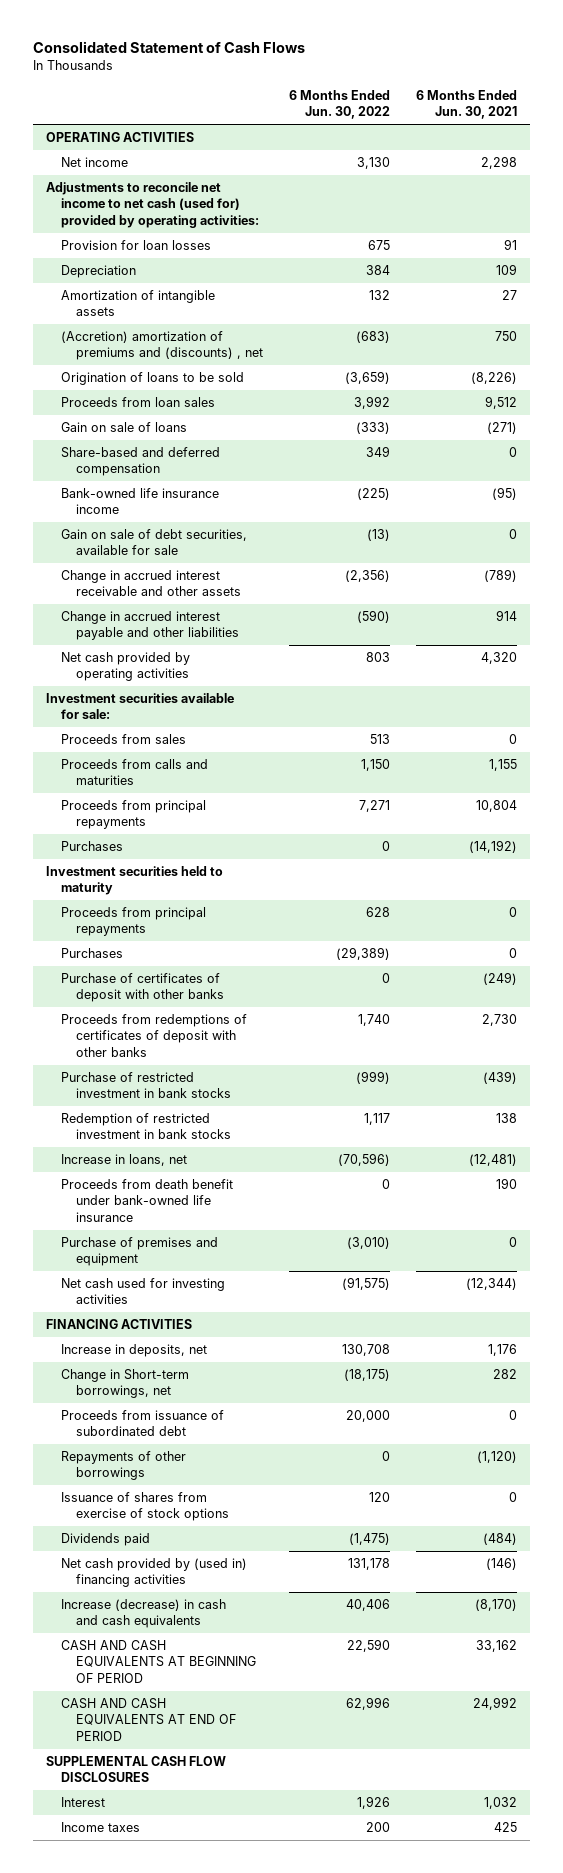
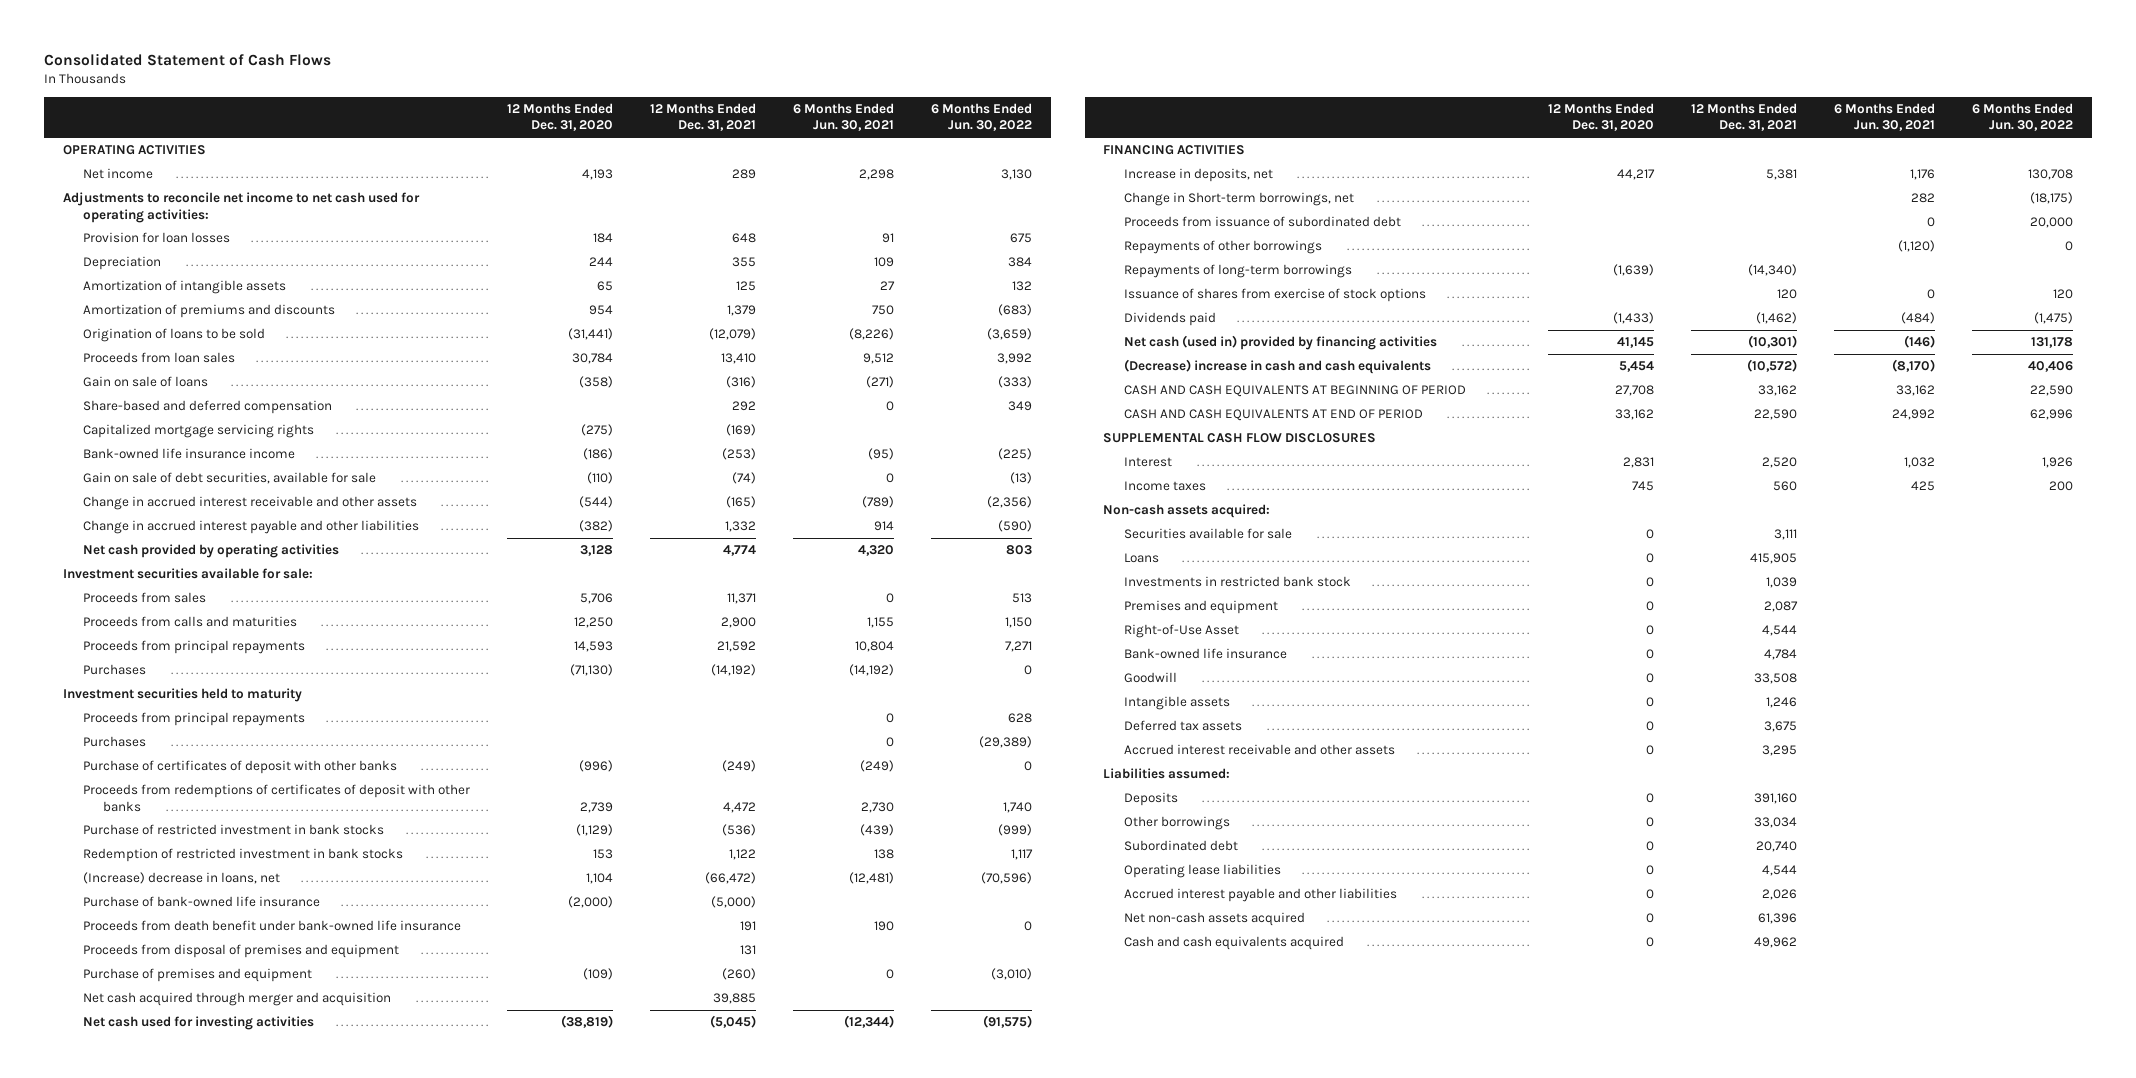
- | 6 Months Ended Jun. 30, 2022 | 6 Months Ended Jun. 30, 2021
+ | 12 Months Ended Dec. 31, 2020 | 12 Months Ended Dec. 31, 2021 | 6 Months Ended Jun. 30, 2021 | 6 Months Ended Jun. 30, 2022
- Adjustments to reconcile net income to net cash (used for) provided by operating activities:
+ Adjustments to reconcile net income to net cash used for operating activities:
- (Accretion) amortization of premiums and (discounts) , net | (683) | 750
+ Amortization of premiums and discounts | 954 | 1,379 | 750 | (683)
+ Capitalized mortgage servicing rights | (275) | (169) | |
- Increase in loans, net | (70,596) | (12,481)
+ (Increase) decrease in loans, net | 1,104 | (66,472) | (12,481) | (70,596)
+ Purchase of bank-owned life insurance | (2,000) | (5,000) | |
+ Proceeds from disposal of premises and equipment | | 131 | |
+ Net cash acquired through merger and acquisition | | 39,885 | |
+ Repayments of long-term borrowings | (1,639) | (14,340) | |
- Net cash provided by (used in) financing activities | 131,178 | (146)
- Increase (decrease) in cash and cash equivalents | 40,406 | (8,170)
+ Net cash (used in) provided by financing activities | 41,145 | (10,301) | (146) | 131,178
+ (Decrease) increase in cash and cash equivalents | 5,454 | (10,572) | (8,170) | 40,406
+ Non-cash assets acquired:
+ Securities available for sale | 0 | 3,111 | |
+ Loans | 0 | 415,905 | |
+ Investments in restricted bank stock | 0 | 1,039 | |
+ Premises and equipment | 0 | 2,087 | |
+ Right-of-Use Asset | 0 | 4,544 | |
+ Bank-owned life insurance | 0 | 4,784 | |
+ Goodwill | 0 | 33,508 | |
+ Intangible assets | 0 | 1,246 | |
+ Deferred tax assets | 0 | 3,675 | |
+ Accrued interest receivable and other assets | 0 | 3,295 | |
+ Liabilities assumed:
+ Deposits | 0 | 391,160 | |
+ Other borrowings | 0 | 33,034 | |
+ Subordinated debt | 0 | 20,740 | |
+ Operating lease liabilities | 0 | 4,544 | |
+ Accrued interest payable and other liabilities | 0 | 2,026 | |
+ Net non-cash assets acquired | 0 | 61,396 | |
+ Cash and cash equivalents acquired | 0 | 49,962 | |

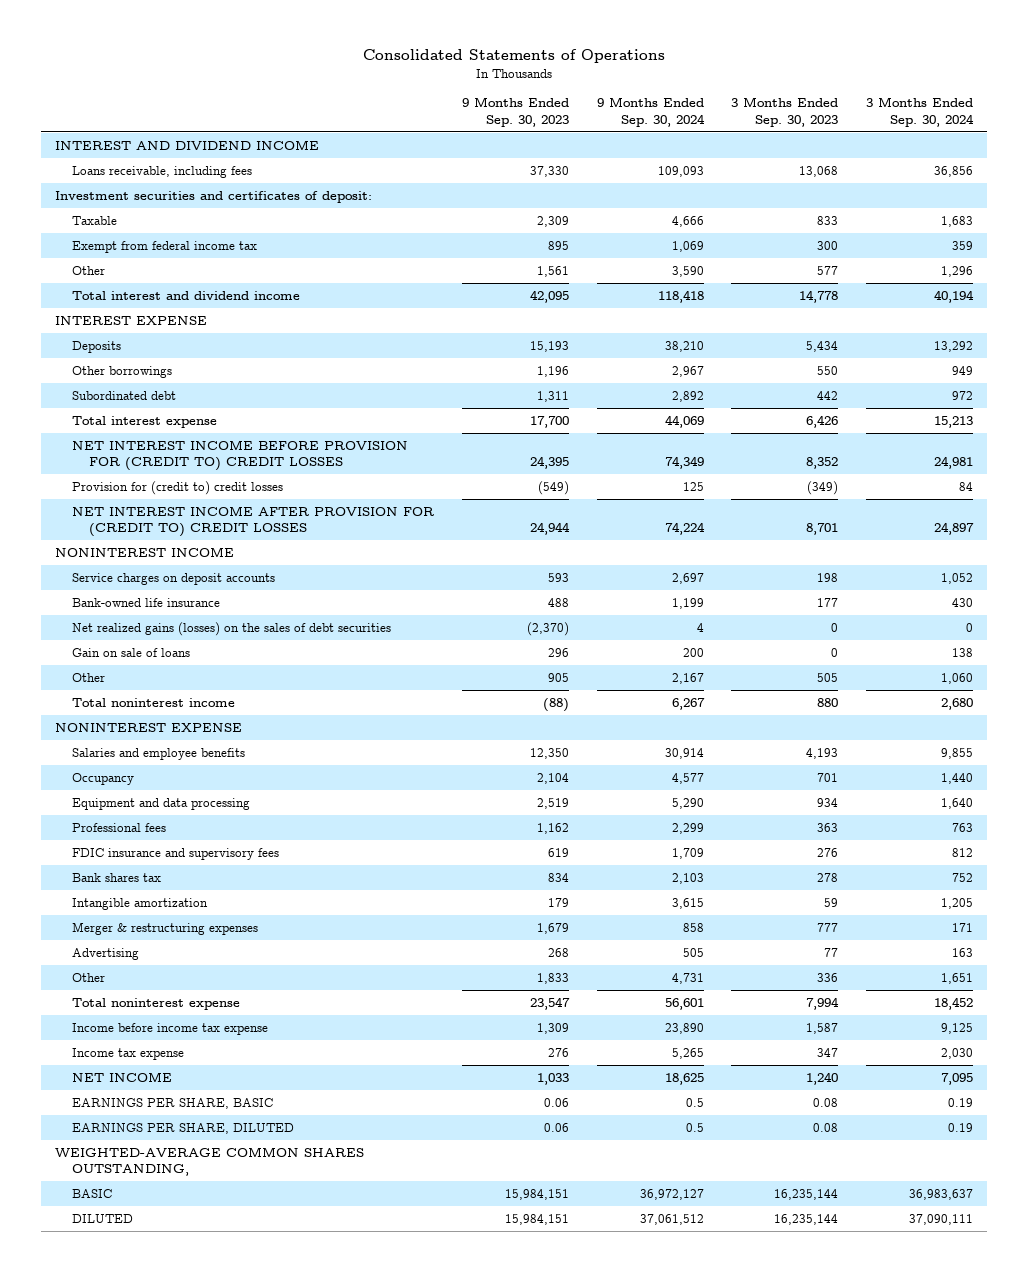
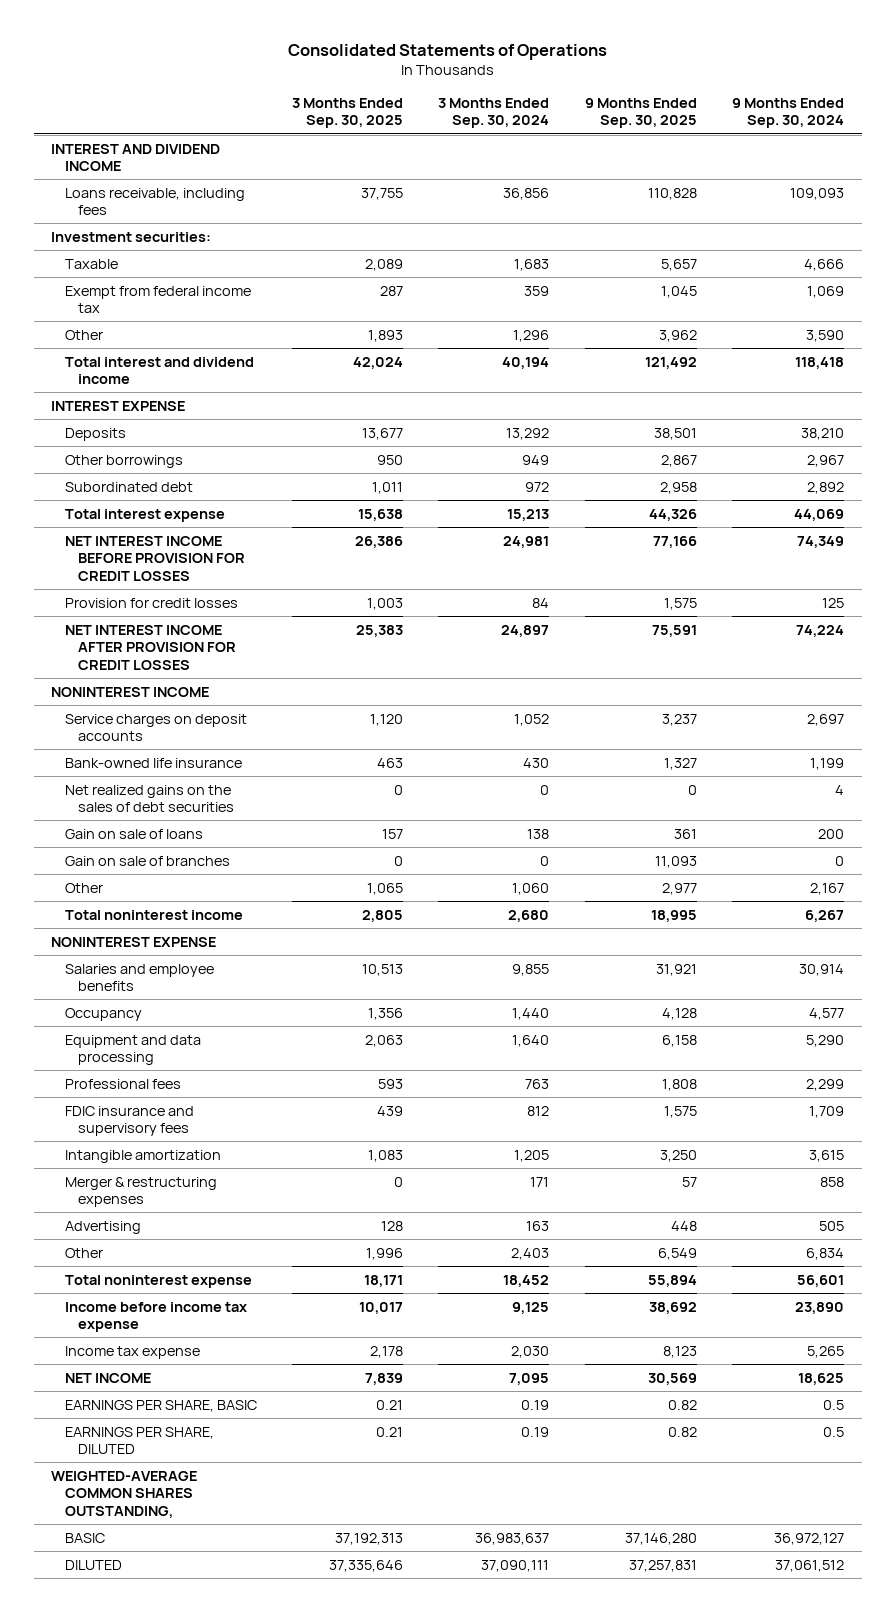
- | 9 Months Ended Sep. 30, 2023 | 9 Months Ended Sep. 30, 2024 | 3 Months Ended Sep. 30, 2023 | 3 Months Ended Sep. 30, 2024
+ | 3 Months Ended Sep. 30, 2025 | 3 Months Ended Sep. 30, 2024 | 9 Months Ended Sep. 30, 2025 | 9 Months Ended Sep. 30, 2024
- Investment securities and certificates of deposit:
+ Investment securities:
- NET INTEREST INCOME BEFORE PROVISION FOR (CREDIT TO) CREDIT LOSSES | 24,395 | 74,349 | 8,352 | 24,981
- Provision for (credit to) credit losses | (549) | 125 | (349) | 84
- NET INTEREST INCOME AFTER PROVISION FOR (CREDIT TO) CREDIT LOSSES | 24,944 | 74,224 | 8,701 | 24,897
+ NET INTEREST INCOME BEFORE PROVISION FOR CREDIT LOSSES | 26,386 | 24,981 | 77,166 | 74,349
+ Provision for credit losses | 1,003 | 84 | 1,575 | 125
+ NET INTEREST INCOME AFTER PROVISION FOR CREDIT LOSSES | 25,383 | 24,897 | 75,591 | 74,224
- Net realized gains (losses) on the sales of debt securities | (2,370) | 4 | 0 | 0
+ Net realized gains on the sales of debt securities | 0 | 0 | 0 | 4
+ Gain on sale of branches | 0 | 0 | 11,093 | 0
- Bank shares tax | 834 | 2,103 | 278 | 752
- Other | 1,833 | 4,731 | 336 | 1,651
+ Other | 1,996 | 2,403 | 6,549 | 6,834

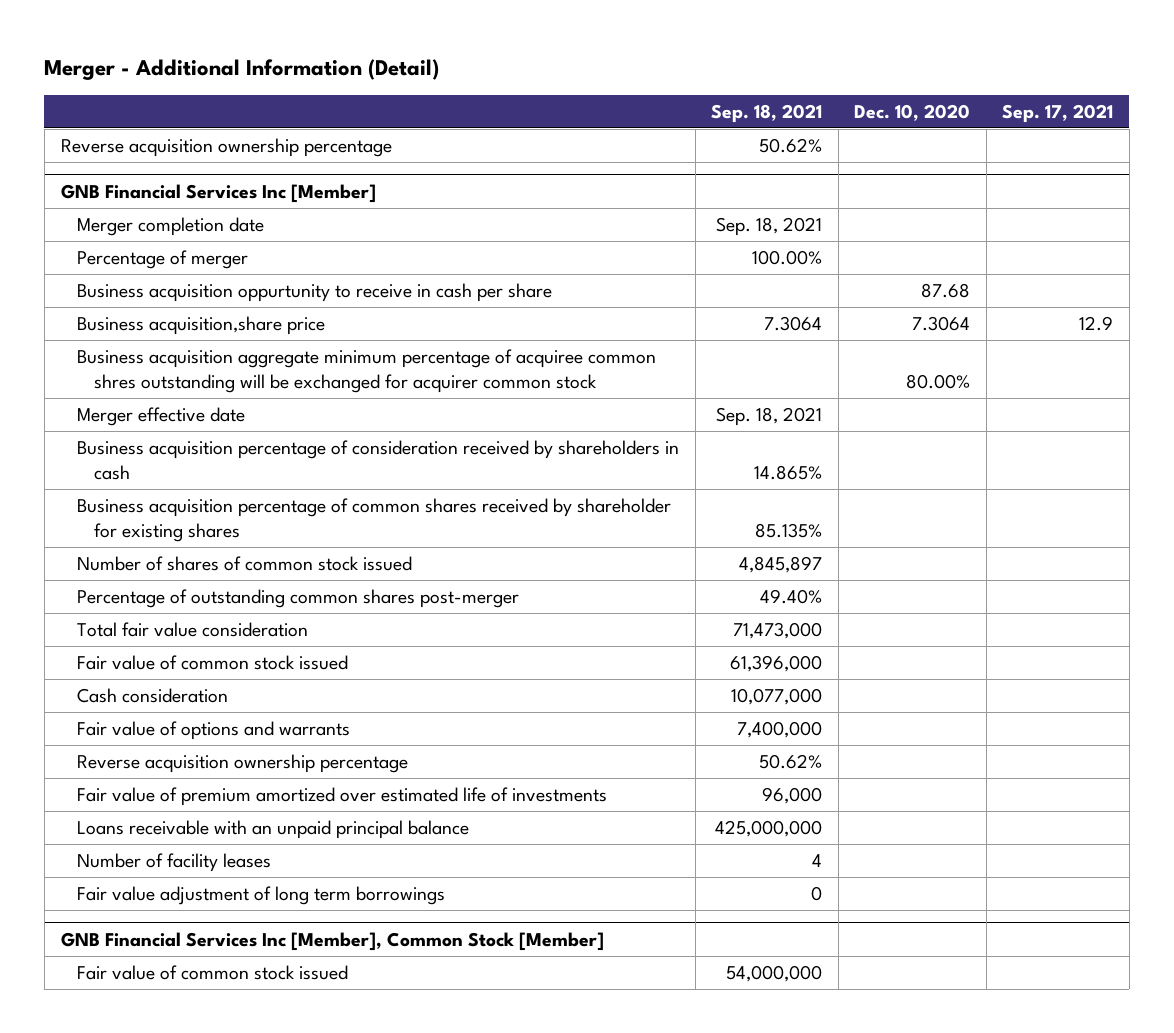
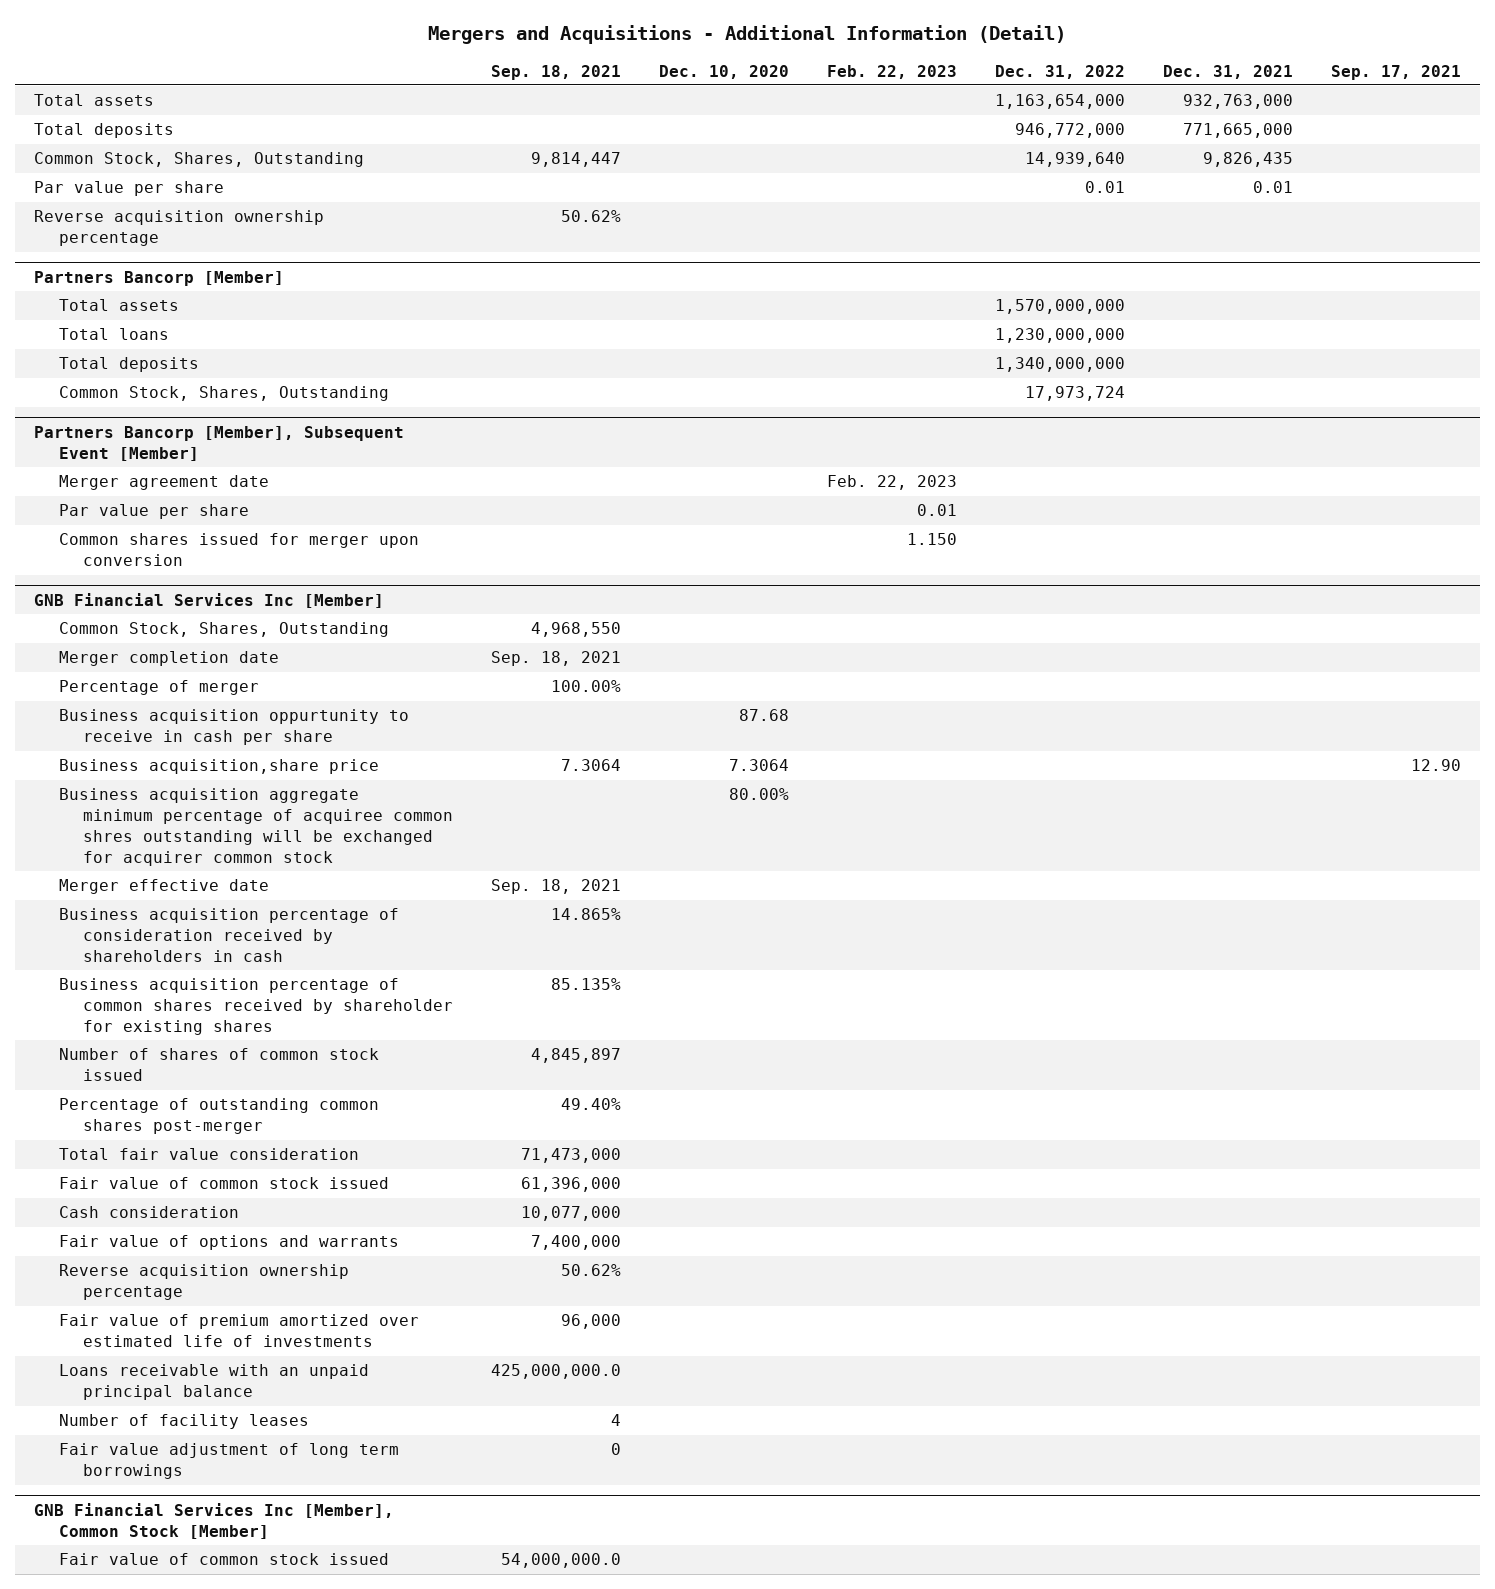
- Merger - Additional Information (Detail)
+ Mergers and Acquisitions - Additional Information (Detail)
- | Sep. 18, 2021 | Dec. 10, 2020 | Sep. 17, 2021
+ | Sep. 18, 2021 | Dec. 10, 2020 | Feb. 22, 2023 | Dec. 31, 2022 | Dec. 31, 2021 | Sep. 17, 2021
+ Total assets | | | | 1,163,654,000 | 932,763,000 |
+ Total deposits | | | | 946,772,000 | 771,665,000 |
+ Common Stock, Shares, Outstanding | 9,814,447 | | | 14,939,640 | 9,826,435 |
+ Par value per share | | | | 0.01 | 0.01 |
+ Partners Bancorp [Member]
+ Total assets | | | | 1,570,000,000 | |
+ Total loans | | | | 1,230,000,000 | |
+ Total deposits | | | | 1,340,000,000 | |
+ Common Stock, Shares, Outstanding | | | | 17,973,724 | |
+ Partners Bancorp [Member], Subsequent Event [Member]
+ Merger agreement date | | | Feb. 22, 2023 | | |
+ Par value per share | | | 0.01 | | |
+ Common shares issued for merger upon conversion | | | 1.150 | | |
@ GNB Financial Services Inc [Member]
+ Common Stock, Shares, Outstanding | 4,968,550 | | | | |
- Business acquisition,share price | 7.3064 | 7.3064 | 12.9
+ Business acquisition,share price | 7.3064 | 7.3064 | | | | 12.90
- Loans receivable with an unpaid principal balance | 425,000,000 | |
+ Loans receivable with an unpaid principal balance | 425,000,000.0 | | | | |
@ GNB Financial Services Inc [Member], Common Stock [Member]
- Fair value of common stock issued | 54,000,000 | |
+ Fair value of common stock issued | 54,000,000.0 | | | | |

